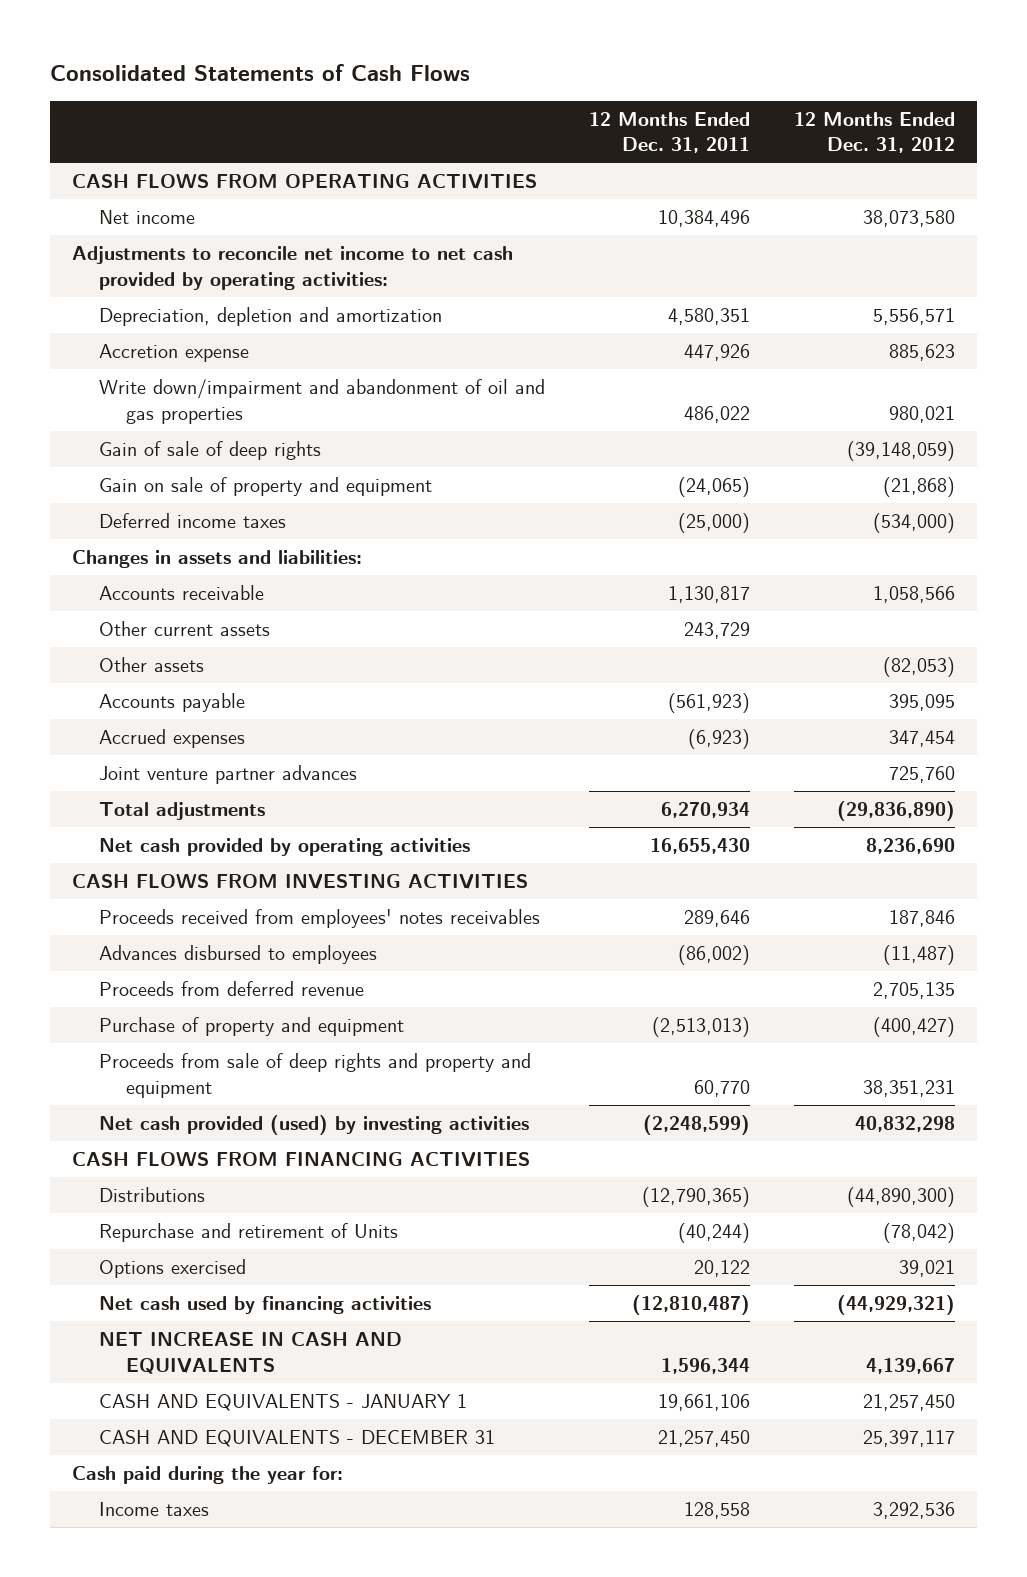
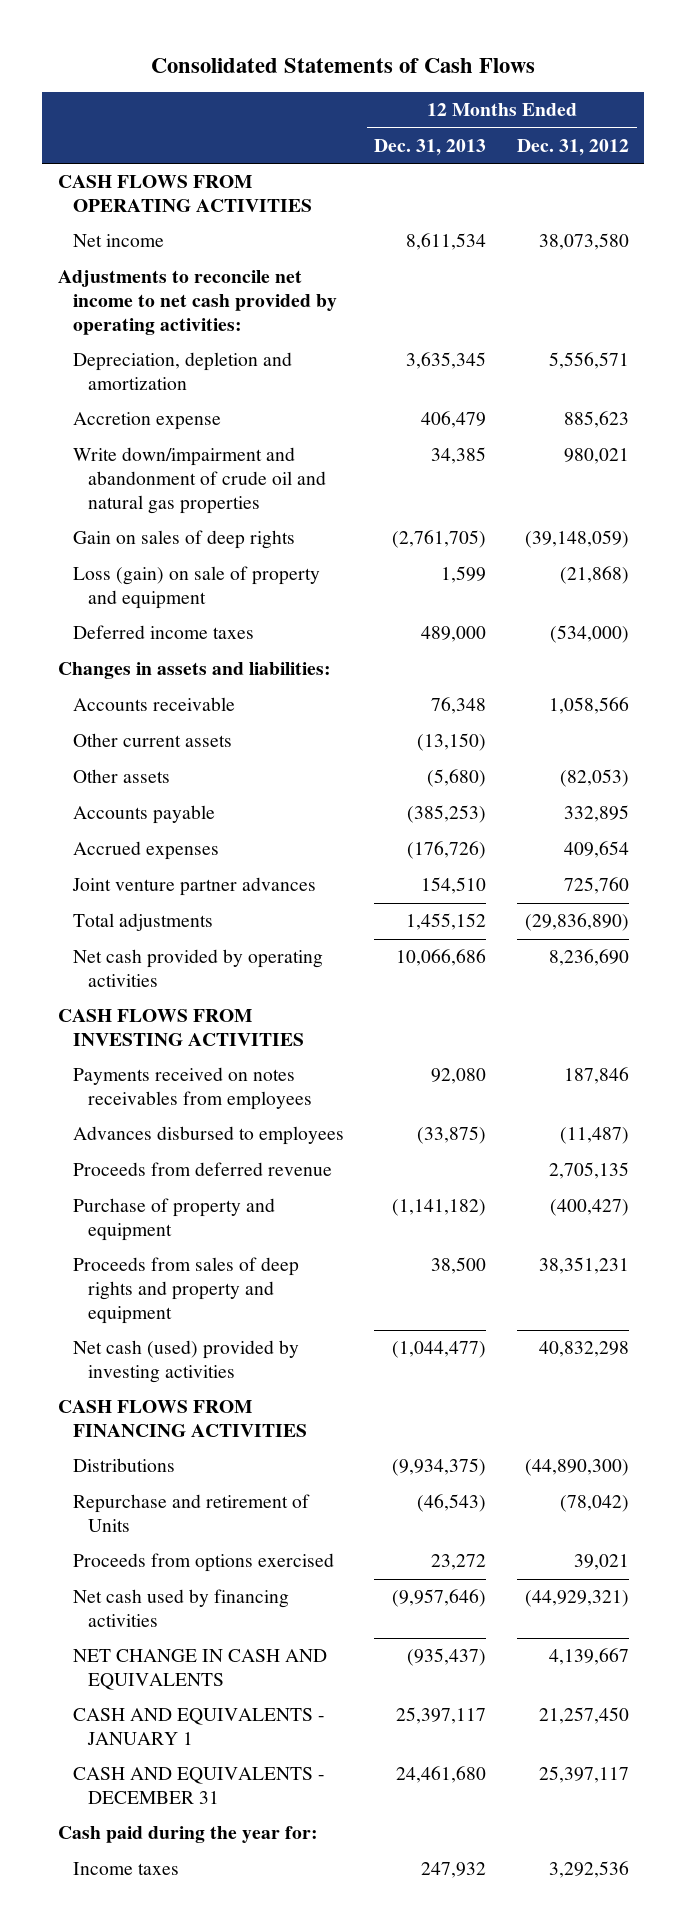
- | 12 Months Ended Dec. 31, 2011 | 12 Months Ended Dec. 31, 2012
+ | 12 Months Ended Dec. 31, 2013 | 12 Months Ended Dec. 31, 2012
- Write down/impairment and abandonment of oil and gas properties | 486,022 | 980,021
- Gain of sale of deep rights | | (39,148,059)
- Gain on sale of property and equipment | (24,065) | (21,868)
+ Write down/impairment and abandonment of crude oil and natural gas properties | 34,385 | 980,021
+ Gain on sales of deep rights | (2,761,705) | (39,148,059)
+ Loss (gain) on sale of property and equipment | 1,599 | (21,868)
- Accounts payable | (561,923) | 395,095
- Accrued expenses | (6,923) | 347,454
+ Accounts payable | (385,253) | 332,895
+ Accrued expenses | (176,726) | 409,654
- Proceeds received from employees' notes receivables | 289,646 | 187,846
+ Payments received on notes receivables from employees | 92,080 | 187,846
- Proceeds from sale of deep rights and property and equipment | 60,770 | 38,351,231
- Net cash provided (used) by investing activities | (2,248,599) | 40,832,298
+ Proceeds from sales of deep rights and property and equipment | 38,500 | 38,351,231
+ Net cash (used) provided by investing activities | (1,044,477) | 40,832,298
- Options exercised | 20,122 | 39,021
+ Proceeds from options exercised | 23,272 | 39,021
- NET INCREASE IN CASH AND EQUIVALENTS | 1,596,344 | 4,139,667
+ NET CHANGE IN CASH AND EQUIVALENTS | (935,437) | 4,139,667

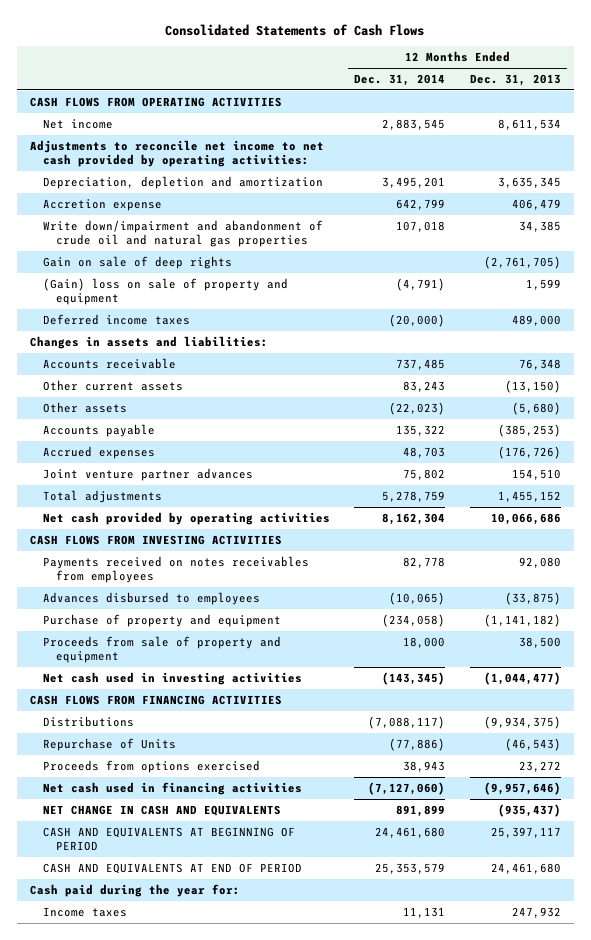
- | 12 Months Ended Dec. 31, 2013 | 12 Months Ended Dec. 31, 2012
+ | 12 Months Ended Dec. 31, 2014 | 12 Months Ended Dec. 31, 2013
- Gain on sales of deep rights | (2,761,705) | (39,148,059)
- Loss (gain) on sale of property and equipment | 1,599 | (21,868)
+ Gain on sale of deep rights | | (2,761,705)
+ (Gain) loss on sale of property and equipment | (4,791) | 1,599
- Proceeds from deferred revenue | | 2,705,135
- Proceeds from sales of deep rights and property and equipment | 38,500 | 38,351,231
- Net cash (used) provided by investing activities | (1,044,477) | 40,832,298
+ Proceeds from sale of property and equipment | 18,000 | 38,500
+ Net cash used in investing activities | (143,345) | (1,044,477)
- Repurchase and retirement of Units | (46,543) | (78,042)
+ Repurchase of Units | (77,886) | (46,543)
- Net cash used by financing activities | (9,957,646) | (44,929,321)
+ Net cash used in financing activities | (7,127,060) | (9,957,646)
- CASH AND EQUIVALENTS - JANUARY 1 | 25,397,117 | 21,257,450
- CASH AND EQUIVALENTS - DECEMBER 31 | 24,461,680 | 25,397,117
+ CASH AND EQUIVALENTS AT BEGINNING OF PERIOD | 24,461,680 | 25,397,117
+ CASH AND EQUIVALENTS AT END OF PERIOD | 25,353,579 | 24,461,680

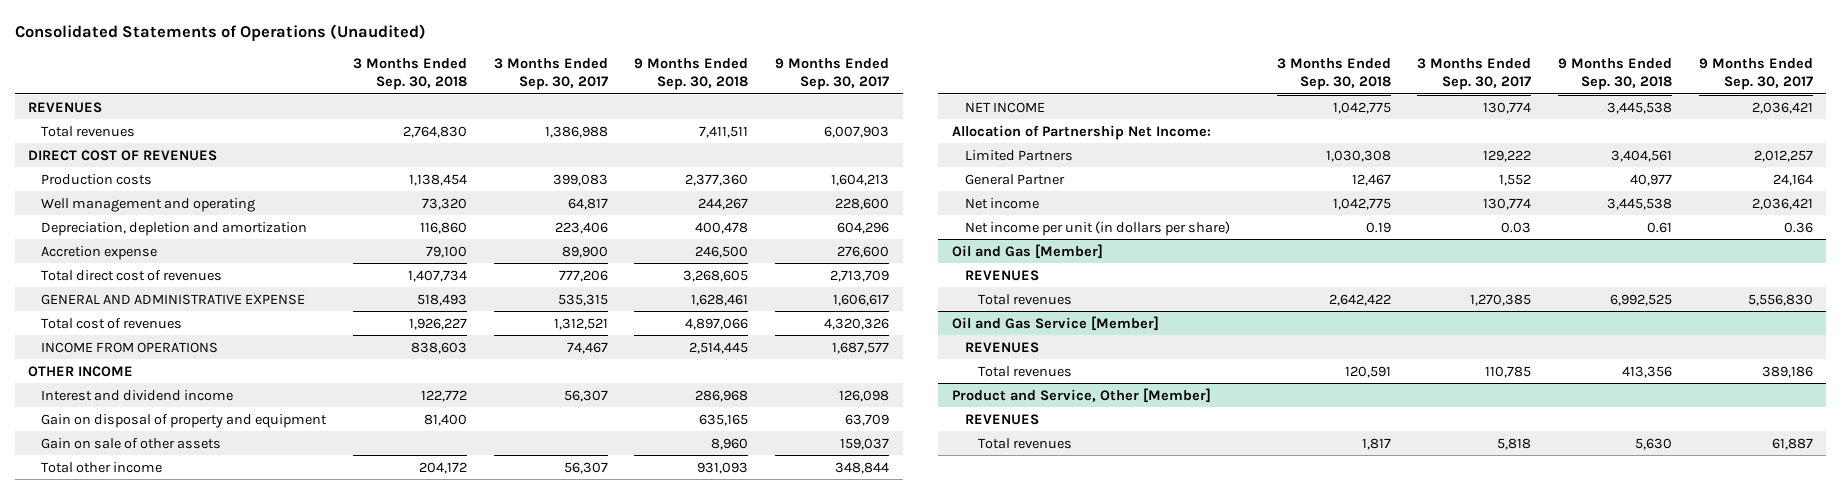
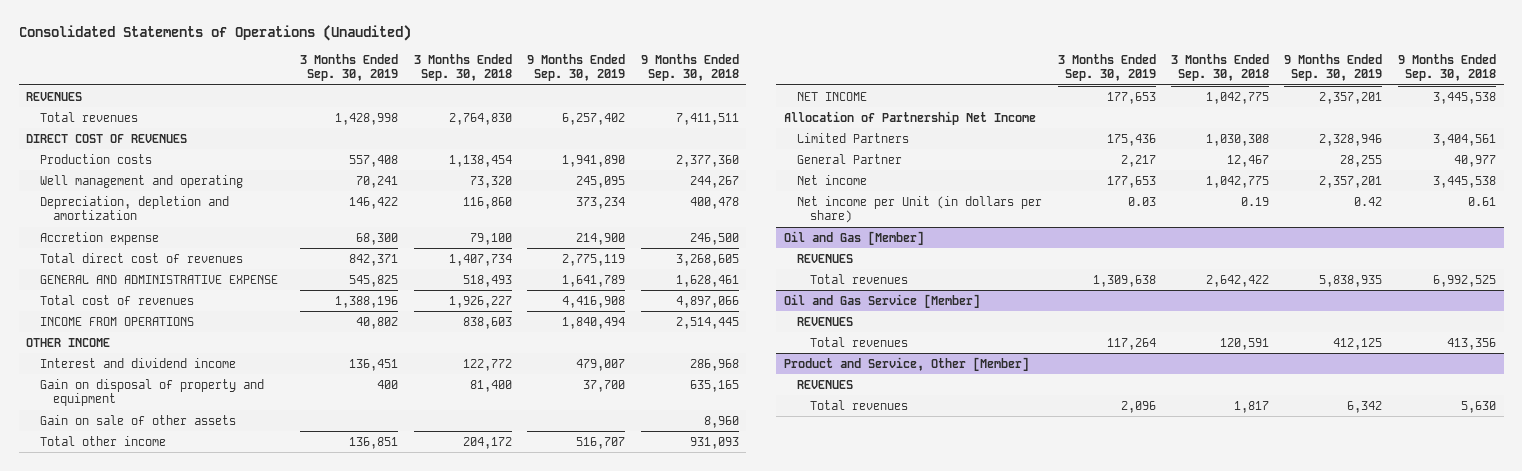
- | 3 Months Ended Sep. 30, 2018 | 3 Months Ended Sep. 30, 2017 | 9 Months Ended Sep. 30, 2018 | 9 Months Ended Sep. 30, 2017
+ | 3 Months Ended Sep. 30, 2019 | 3 Months Ended Sep. 30, 2018 | 9 Months Ended Sep. 30, 2019 | 9 Months Ended Sep. 30, 2018
- Allocation of Partnership Net Income:
+ Allocation of Partnership Net Income
- Net income per unit (in dollars per share) | 0.19 | 0.03 | 0.61 | 0.36
+ Net income per Unit (in dollars per share) | 0.03 | 0.19 | 0.42 | 0.61

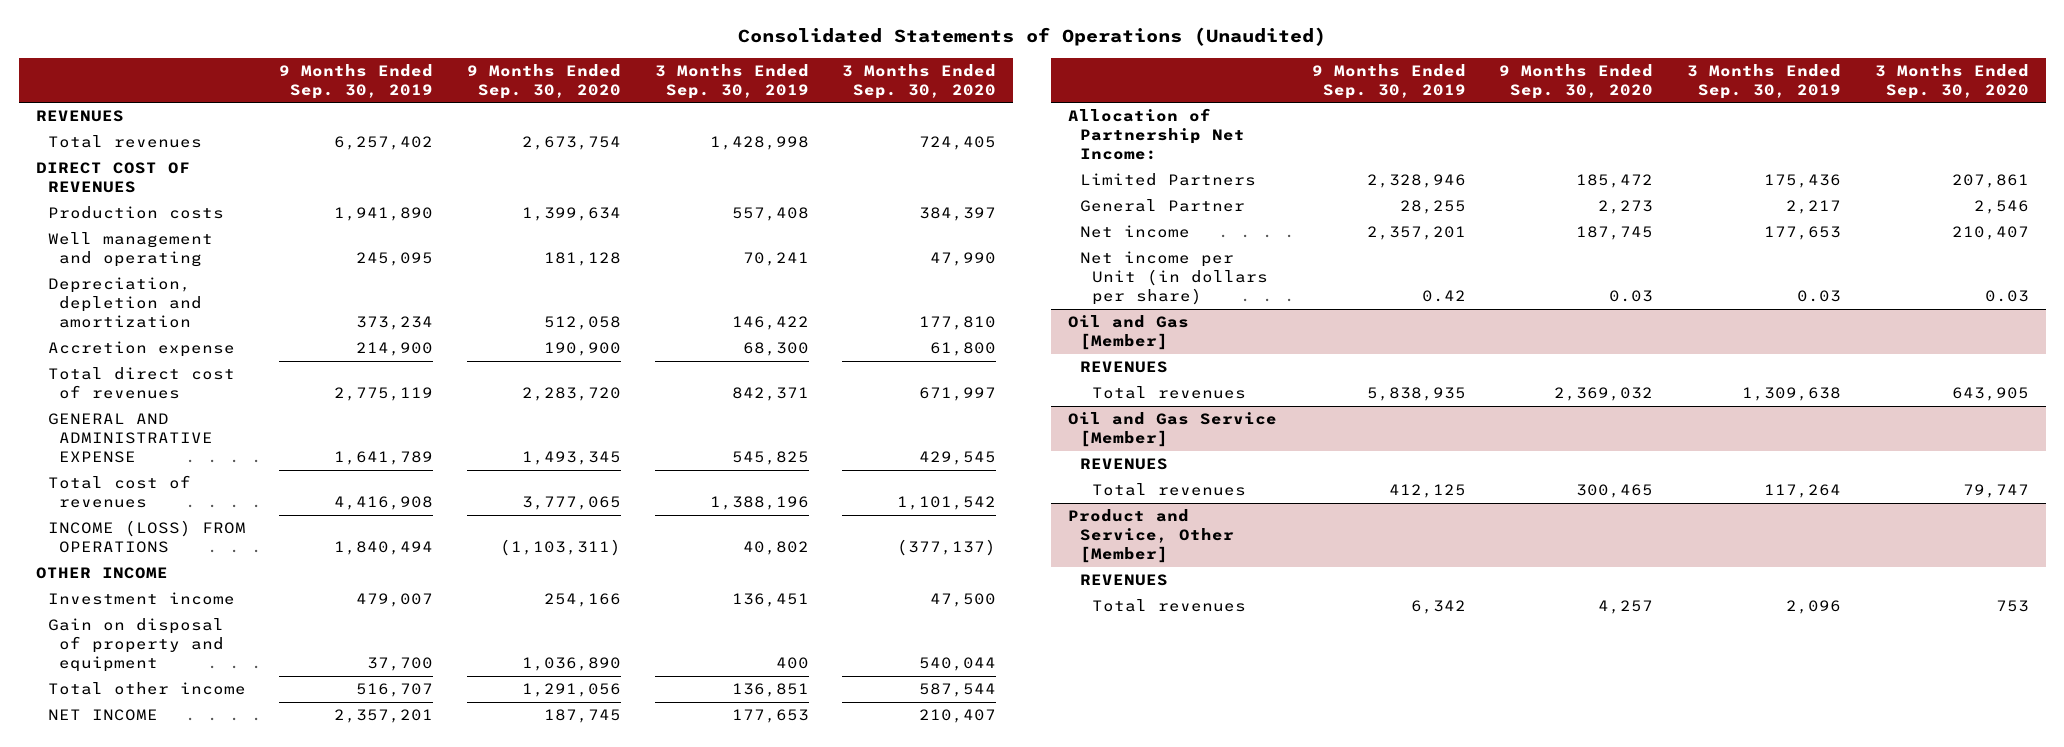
- | 3 Months Ended Sep. 30, 2019 | 3 Months Ended Sep. 30, 2018 | 9 Months Ended Sep. 30, 2019 | 9 Months Ended Sep. 30, 2018
+ | 9 Months Ended Sep. 30, 2019 | 9 Months Ended Sep. 30, 2020 | 3 Months Ended Sep. 30, 2019 | 3 Months Ended Sep. 30, 2020
- INCOME FROM OPERATIONS | 40,802 | 838,603 | 1,840,494 | 2,514,445
+ INCOME (LOSS) FROM OPERATIONS | 1,840,494 | (1,103,311) | 40,802 | (377,137)
- Interest and dividend income | 136,451 | 122,772 | 479,007 | 286,968
+ Investment income | 479,007 | 254,166 | 136,451 | 47,500
- Gain on sale of other assets | | | | 8,960
- Allocation of Partnership Net Income
+ Allocation of Partnership Net Income:

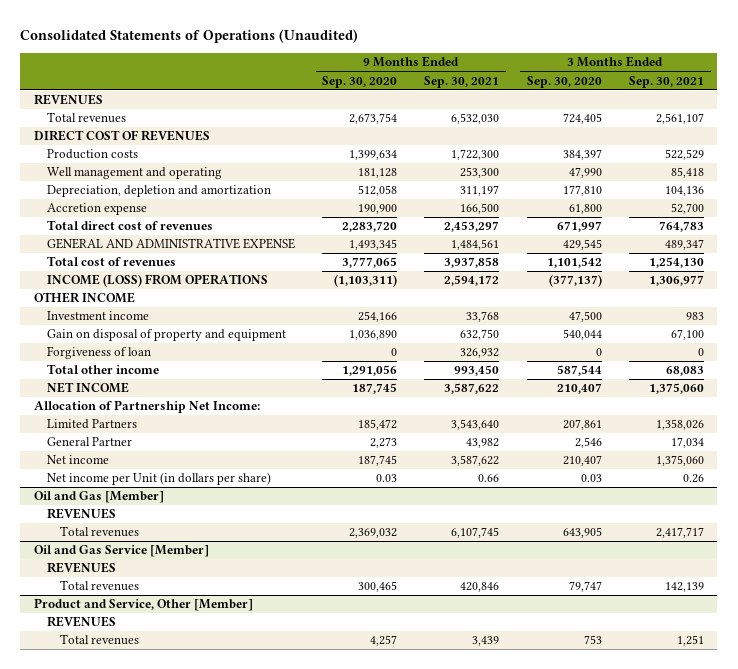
- | 9 Months Ended Sep. 30, 2019 | 9 Months Ended Sep. 30, 2020 | 3 Months Ended Sep. 30, 2019 | 3 Months Ended Sep. 30, 2020
+ | 9 Months Ended Sep. 30, 2020 | 9 Months Ended Sep. 30, 2021 | 3 Months Ended Sep. 30, 2020 | 3 Months Ended Sep. 30, 2021
+ Forgiveness of loan | 0 | 326,932 | 0 | 0

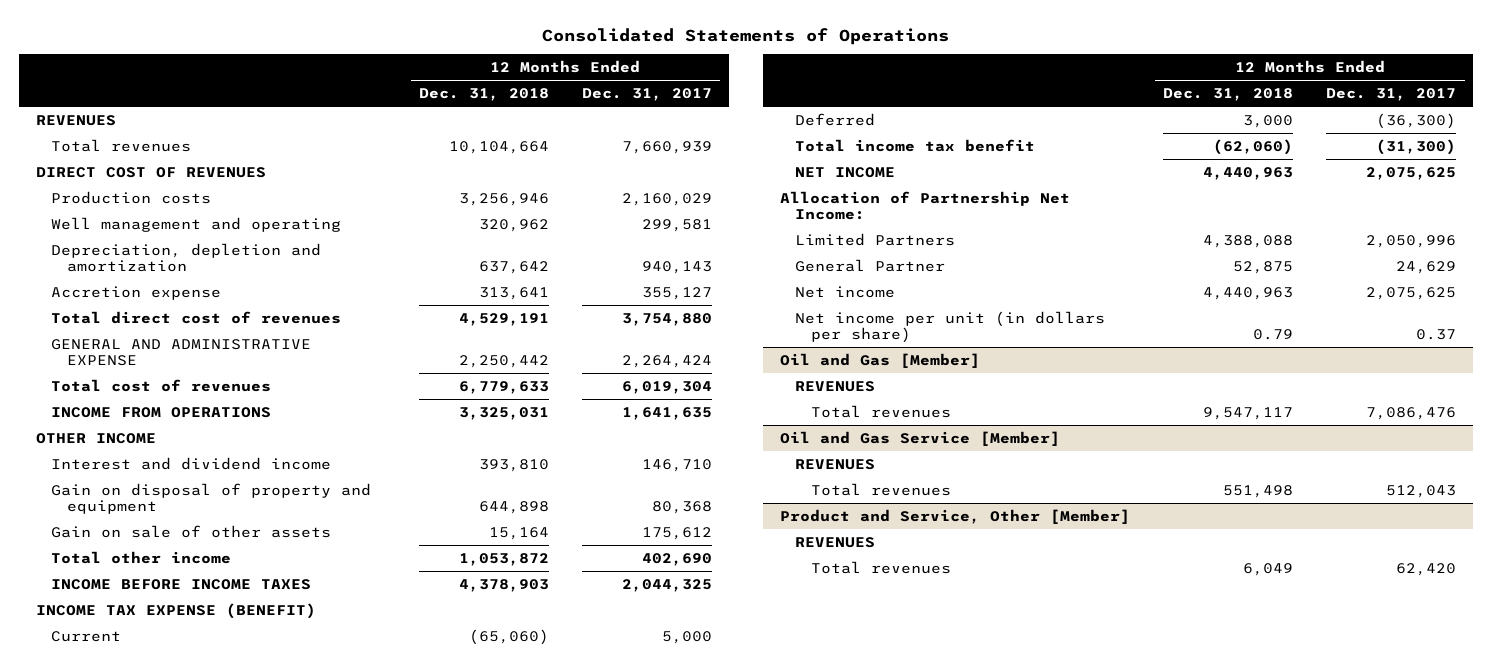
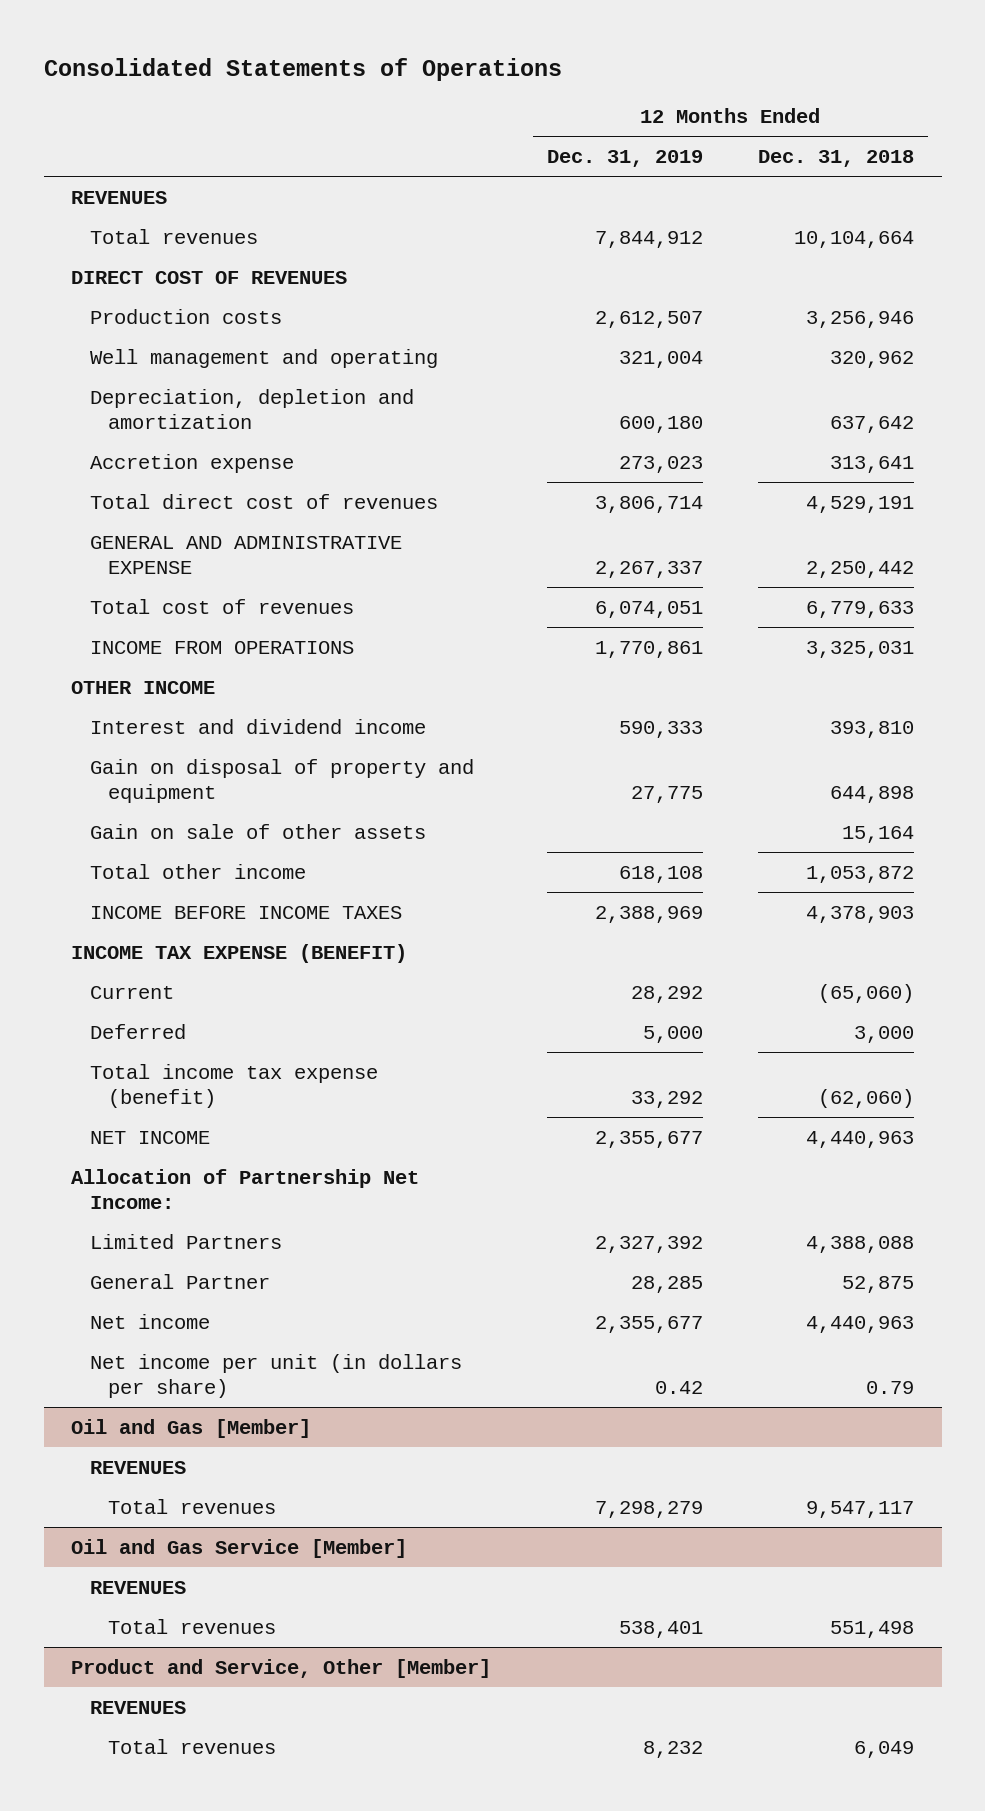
- | 12 Months Ended Dec. 31, 2018 | 12 Months Ended Dec. 31, 2017
+ | 12 Months Ended Dec. 31, 2019 | 12 Months Ended Dec. 31, 2018
- Total income tax benefit | (62,060) | (31,300)
+ Total income tax expense (benefit) | 33,292 | (62,060)

